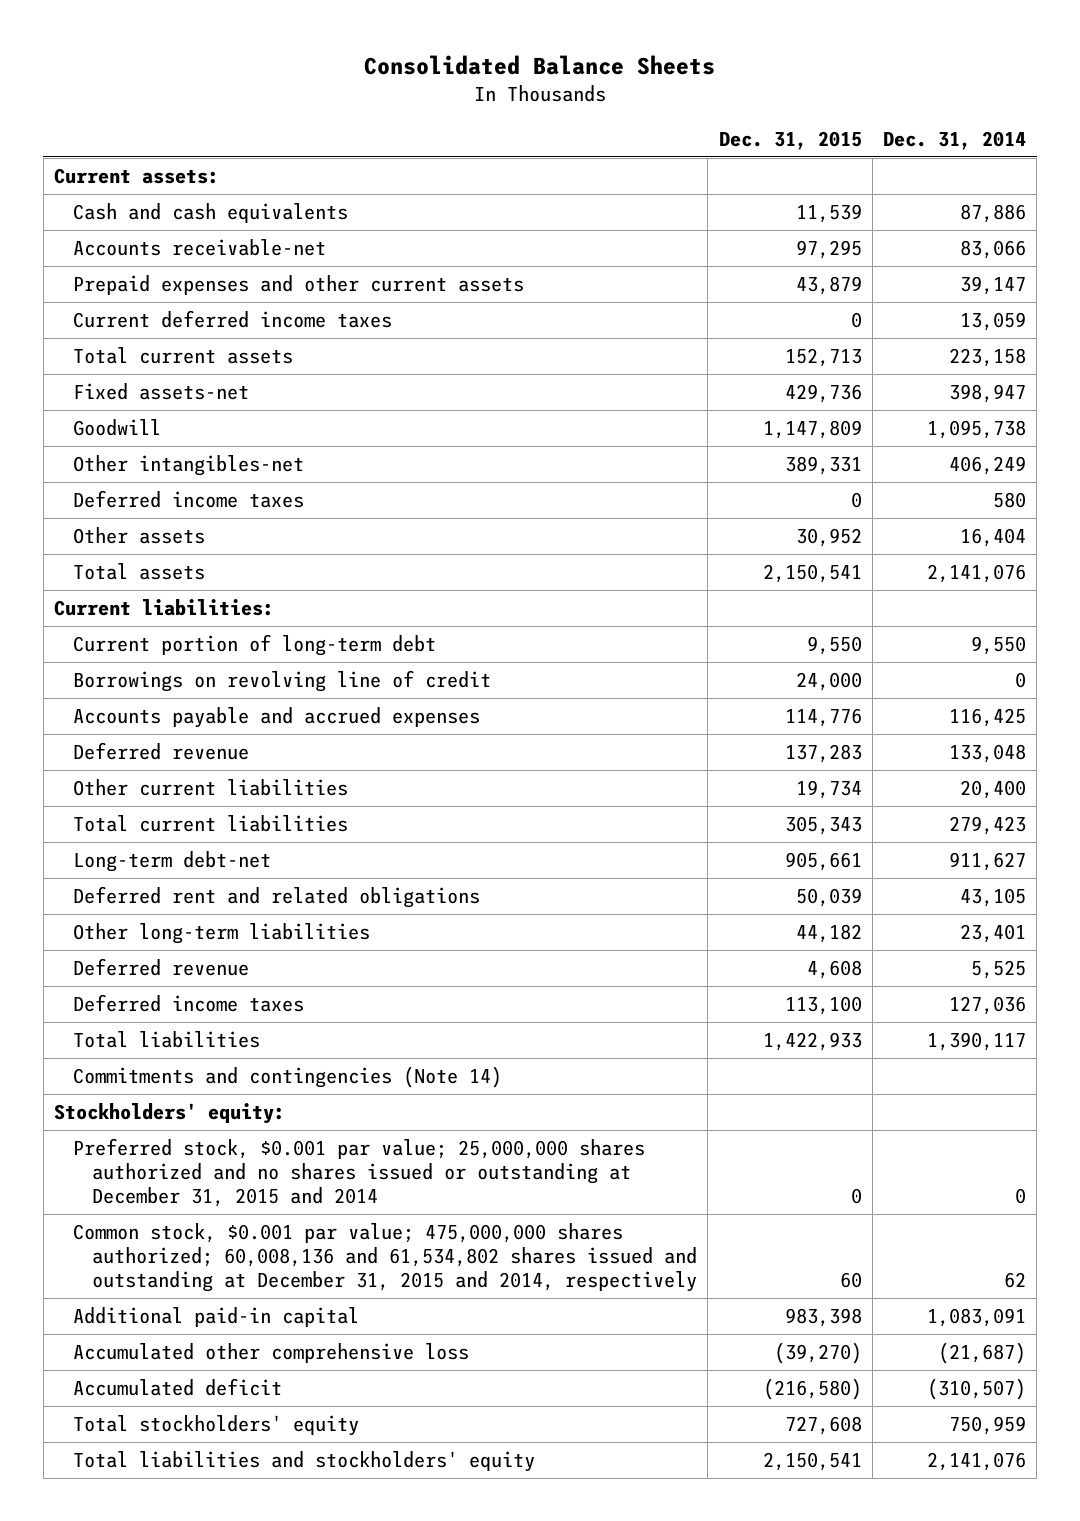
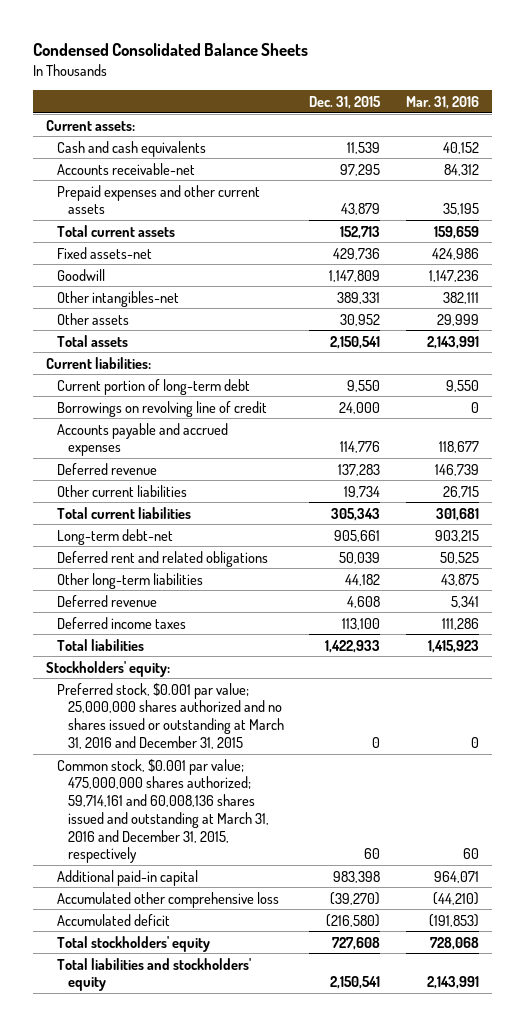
- Consolidated Balance Sheets
+ Condensed Consolidated Balance Sheets
- | Dec. 31, 2015 | Dec. 31, 2014
+ | Dec. 31, 2015 | Mar. 31, 2016
- Current deferred income taxes | 0 | 13,059
- Deferred income taxes | 0 | 580
- Commitments and contingencies (Note 14)
- Preferred stock, $0.001 par value; 25,000,000 shares authorized and no shares issued or outstanding at December 31, 2015 and 2014 | 0 | 0
- Common stock, $0.001 par value; 475,000,000 shares authorized; 60,008,136 and 61,534,802 shares issued and outstanding at December 31, 2015 and 2014, respectively | 60 | 62
+ Preferred stock, $0.001 par value; 25,000,000 shares authorized and no shares issued or outstanding at March 31, 2016 and December 31, 2015 | 0 | 0
+ Common stock, $0.001 par value; 475,000,000 shares authorized; 59,714,161 and 60,008,136 shares issued and outstanding at March 31, 2016 and December 31, 2015, respectively | 60 | 60

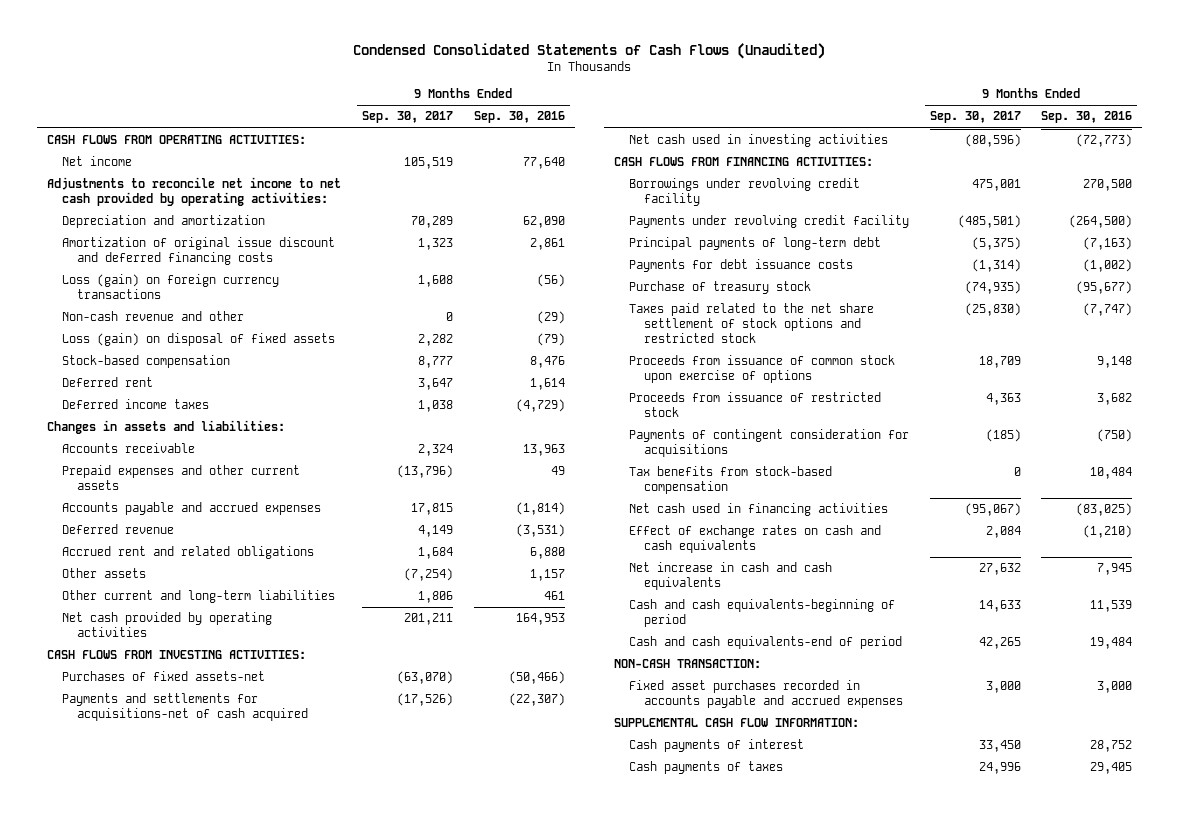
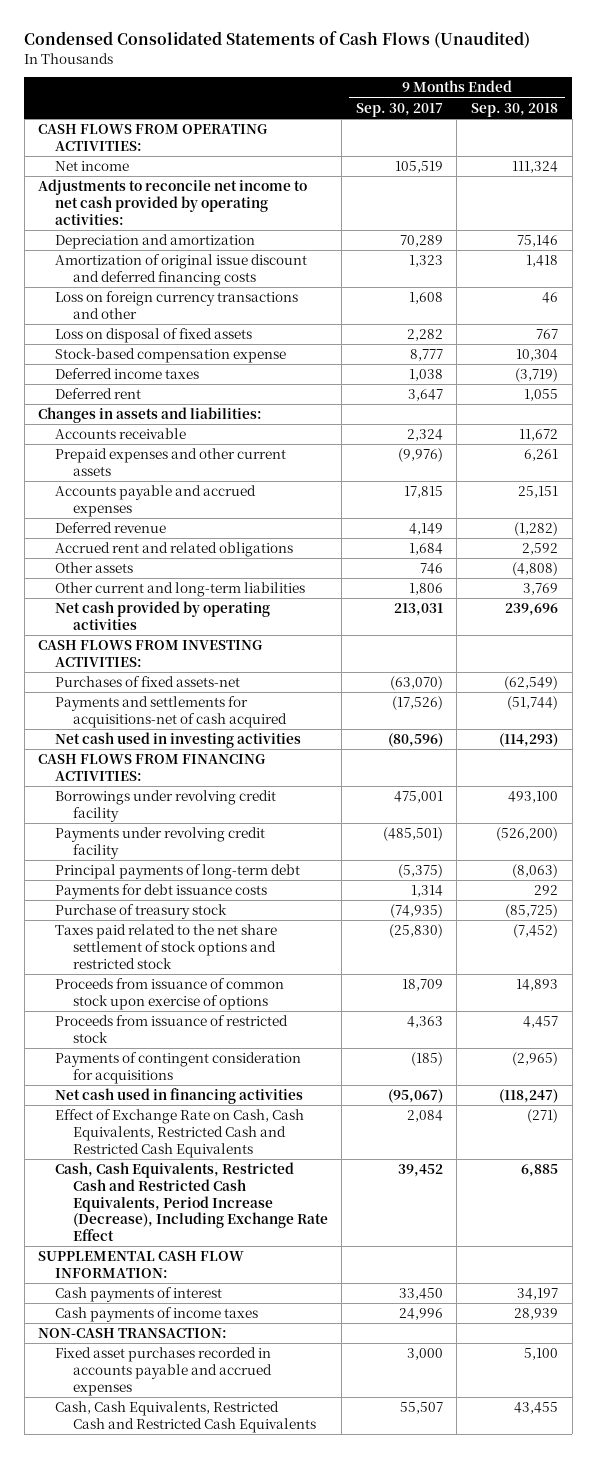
- | 9 Months Ended Sep. 30, 2017 | 9 Months Ended Sep. 30, 2016
+ | 9 Months Ended Sep. 30, 2017 | 9 Months Ended Sep. 30, 2018
- Loss (gain) on foreign currency transactions | 1,608 | (56)
- Non-cash revenue and other | 0 | (29)
- Loss (gain) on disposal of fixed assets | 2,282 | (79)
- Stock-based compensation | 8,777 | 8,476
+ Loss on foreign currency transactions and other | 1,608 | 46
+ Loss on disposal of fixed assets | 2,282 | 767
+ Stock-based compensation expense | 8,777 | 10,304
moved down: Deferred rent | 3,647 | 1,055
- Prepaid expenses and other current assets | (13,796) | 49
+ Prepaid expenses and other current assets | (9,976) | 6,261
- Other assets | (7,254) | 1,157
+ Other assets | 746 | (4,808)
- Net cash provided by operating activities | 201,211 | 164,953
+ Net cash provided by operating activities | 213,031 | 239,696
- Payments for debt issuance costs | (1,314) | (1,002)
+ Payments for debt issuance costs | 1,314 | 292
- Tax benefits from stock-based compensation | 0 | 10,484
- Effect of exchange rates on cash and cash equivalents | 2,084 | (1,210)
- Net increase in cash and cash equivalents | 27,632 | 7,945
- Cash and cash equivalents-beginning of period | 14,633 | 11,539
- Cash and cash equivalents-end of period | 42,265 | 19,484
+ Effect of Exchange Rate on Cash, Cash Equivalents, Restricted Cash and Restricted Cash Equivalents | 2,084 | (271)
+ Cash, Cash Equivalents, Restricted Cash and Restricted Cash Equivalents, Period Increase (Decrease), Including Exchange Rate Effect | 39,452 | 6,885
- Cash payments of taxes | 24,996 | 29,405
+ Cash payments of income taxes | 24,996 | 28,939
moved down: NON-CASH TRANSACTION:
moved down: Fixed asset purchases recorded in accounts payable and accrued expenses | 3,000 | 5,100
+ Cash, Cash Equivalents, Restricted Cash and Restricted Cash Equivalents | 55,507 | 43,455

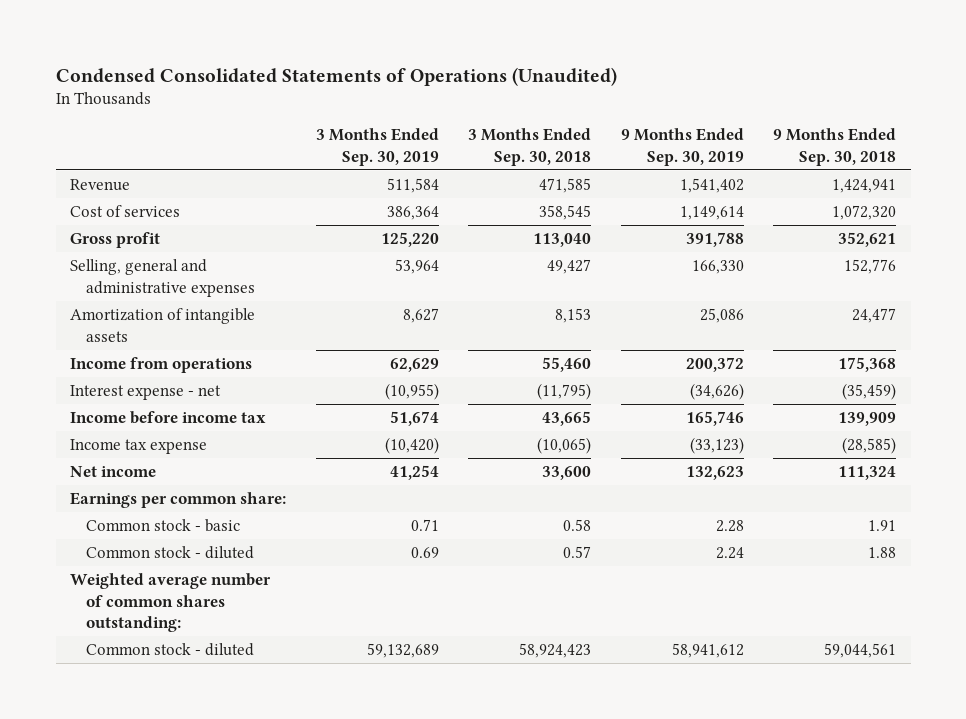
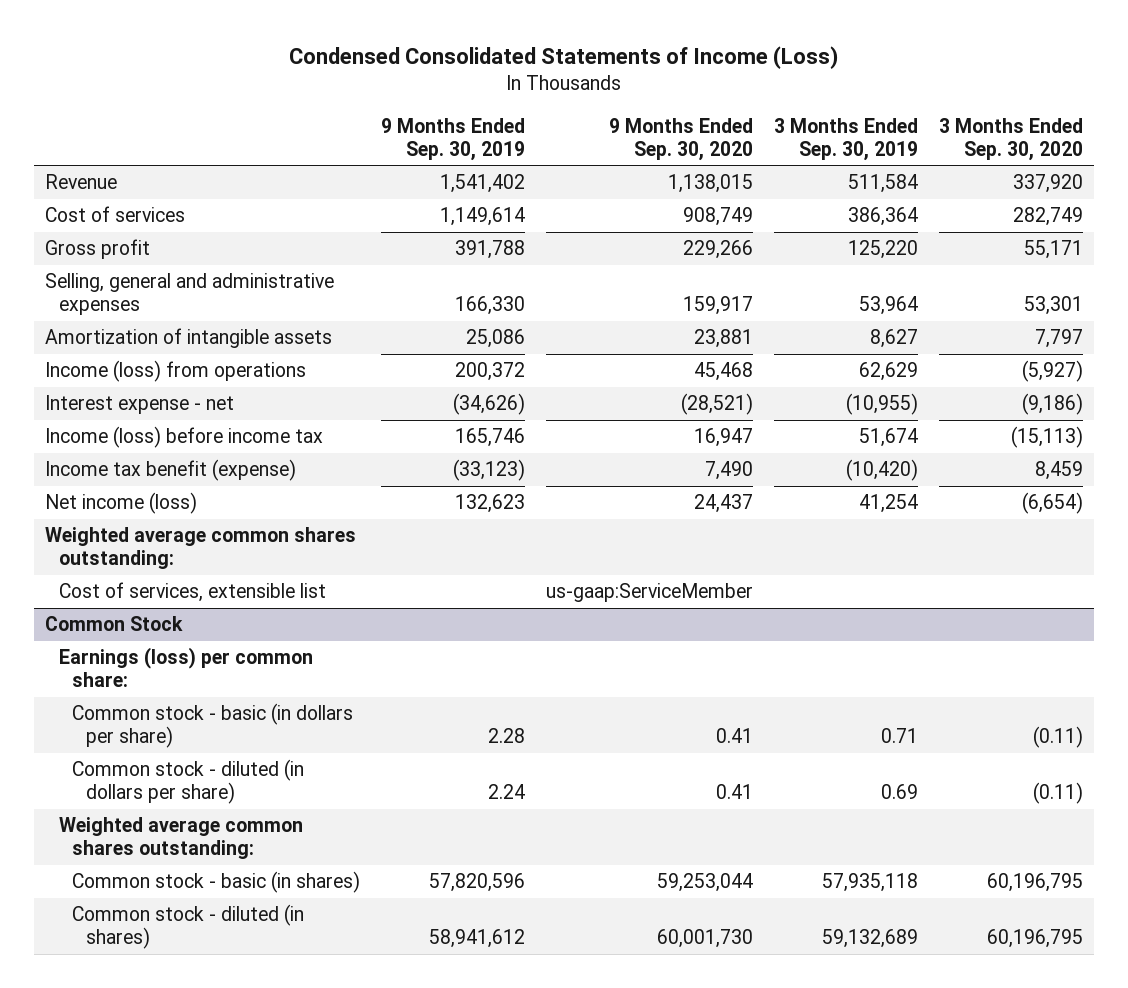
- Condensed Consolidated Statements of Operations (Unaudited)
+ Condensed Consolidated Statements of Income (Loss)
- | 3 Months Ended Sep. 30, 2019 | 3 Months Ended Sep. 30, 2018 | 9 Months Ended Sep. 30, 2019 | 9 Months Ended Sep. 30, 2018
+ | 9 Months Ended Sep. 30, 2019 | 9 Months Ended Sep. 30, 2020 | 3 Months Ended Sep. 30, 2019 | 3 Months Ended Sep. 30, 2020
- Income from operations | 62,629 | 55,460 | 200,372 | 175,368
+ Income (loss) from operations | 200,372 | 45,468 | 62,629 | (5,927)
- Income before income tax | 51,674 | 43,665 | 165,746 | 139,909
- Income tax expense | (10,420) | (10,065) | (33,123) | (28,585)
- Net income | 41,254 | 33,600 | 132,623 | 111,324
- Earnings per common share:
- Common stock - basic | 0.71 | 0.58 | 2.28 | 1.91
- Common stock - diluted | 0.69 | 0.57 | 2.24 | 1.88
- Weighted average number of common shares outstanding:
- Common stock - diluted | 59,132,689 | 58,924,423 | 58,941,612 | 59,044,561
+ Income (loss) before income tax | 165,746 | 16,947 | 51,674 | (15,113)
+ Income tax benefit (expense) | (33,123) | 7,490 | (10,420) | 8,459
+ Net income (loss) | 132,623 | 24,437 | 41,254 | (6,654)
+ Weighted average common shares outstanding:
+ Cost of services, extensible list | | us-gaap:ServiceMember | |
+ Common Stock
+ Earnings (loss) per common share:
+ Common stock - basic (in dollars per share) | 2.28 | 0.41 | 0.71 | (0.11)
+ Common stock - diluted (in dollars per share) | 2.24 | 0.41 | 0.69 | (0.11)
+ Weighted average common shares outstanding:
+ Common stock - basic (in shares) | 57,820,596 | 59,253,044 | 57,935,118 | 60,196,795
+ Common stock - diluted (in shares) | 58,941,612 | 60,001,730 | 59,132,689 | 60,196,795

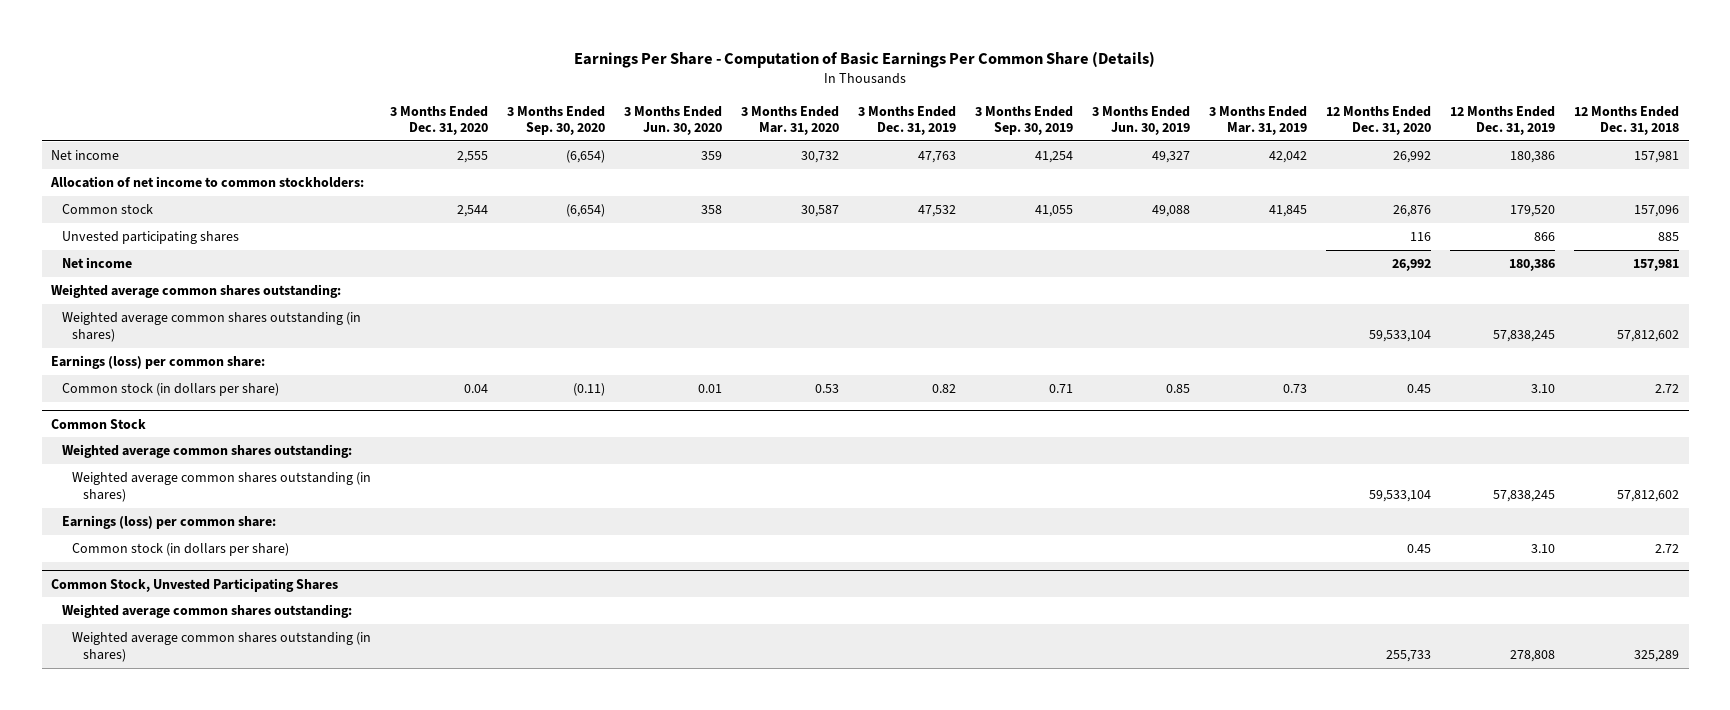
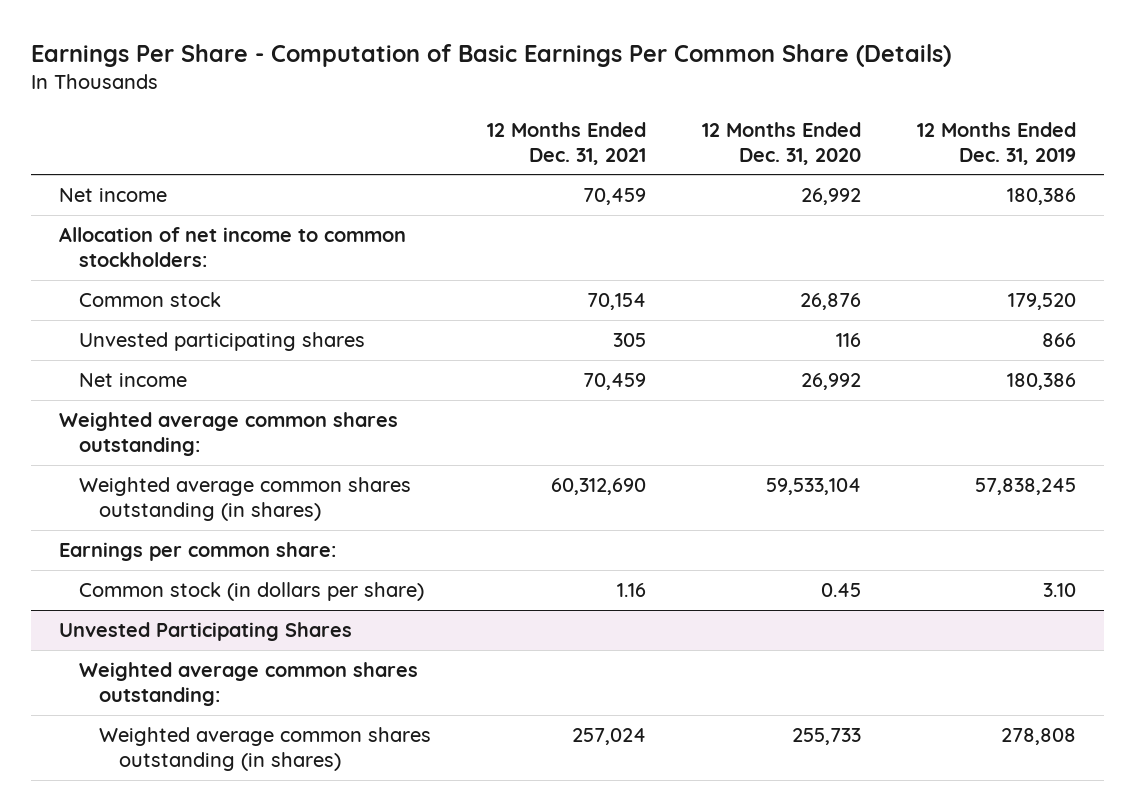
- | 3 Months Ended Dec. 31, 2020 | 3 Months Ended Sep. 30, 2020 | 3 Months Ended Jun. 30, 2020 | 3 Months Ended Mar. 31, 2020 | 3 Months Ended Dec. 31, 2019 | 3 Months Ended Sep. 30, 2019 | 3 Months Ended Jun. 30, 2019 | 3 Months Ended Mar. 31, 2019 | 12 Months Ended Dec. 31, 2020 | 12 Months Ended Dec. 31, 2019 | 12 Months Ended Dec. 31, 2018
+ | 12 Months Ended Dec. 31, 2021 | 12 Months Ended Dec. 31, 2020 | 12 Months Ended Dec. 31, 2019
- Earnings (loss) per common share:
- Common stock (in dollars per share) | 0.04 | (0.11) | 0.01 | 0.53 | 0.82 | 0.71 | 0.85 | 0.73 | 0.45 | 3.10 | 2.72
- Common Stock
- Weighted average common shares outstanding:
- Weighted average common shares outstanding (in shares) | | | | | | | | | 59,533,104 | 57,838,245 | 57,812,602
- Earnings (loss) per common share:
+ Earnings per common share:
- Common Stock, Unvested Participating Shares
+ Unvested Participating Shares

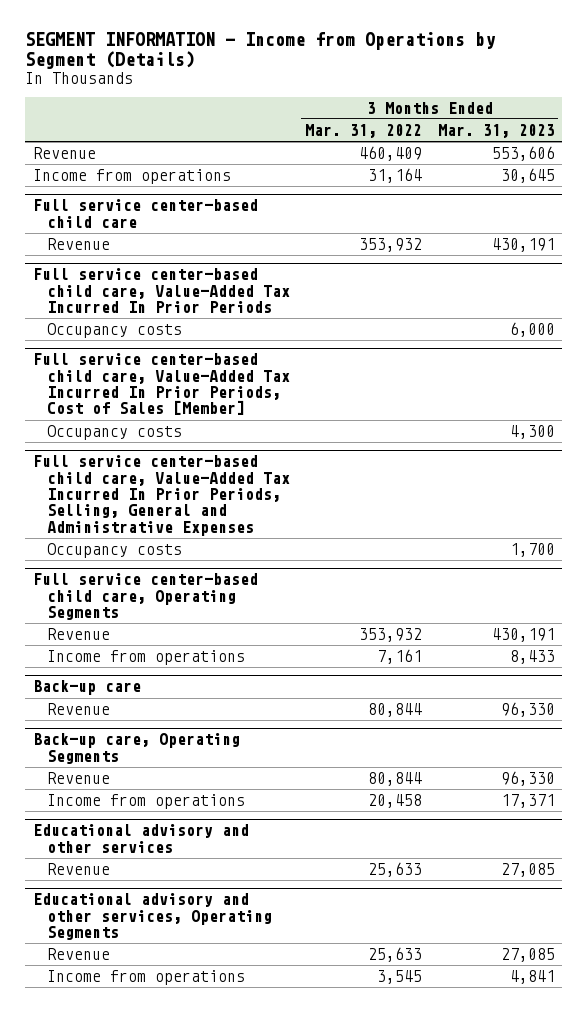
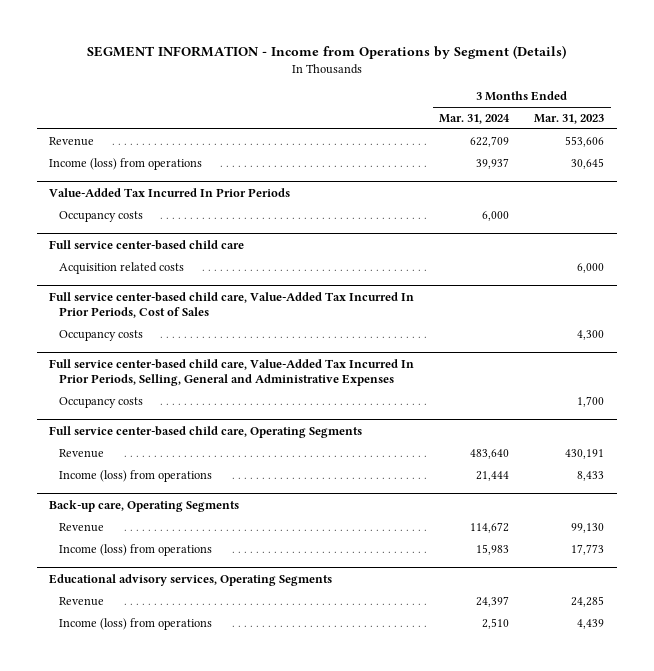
- | 3 Months Ended Mar. 31, 2022 | 3 Months Ended Mar. 31, 2023
+ | 3 Months Ended Mar. 31, 2024 | 3 Months Ended Mar. 31, 2023
- Income from operations | 31,164 | 30,645
+ Income (loss) from operations | 39,937 | 30,645
+ Value-Added Tax Incurred In Prior Periods
+ Occupancy costs | 6,000 |
@ Full service center-based child care
- Revenue | 353,932 | 430,191
- Full service center-based child care, Value-Added Tax Incurred In Prior Periods
- Occupancy costs | | 6,000
- Full service center-based child care, Value-Added Tax Incurred In Prior Periods, Cost of Sales [Member]
@ Full service center-based child care
+ Acquisition related costs | | 6,000
+ Full service center-based child care, Value-Added Tax Incurred In Prior Periods, Cost of Sales
@ Full service center-based child care, Operating Segments
- Income from operations | 7,161 | 8,433
- Back-up care
- Revenue | 80,844 | 96,330
@ Full service center-based child care, Operating Segments
+ Income (loss) from operations | 21,444 | 8,433
@ Back-up care, Operating Segments
- Revenue | 80,844 | 96,330
- Income from operations | 20,458 | 17,371
- Educational advisory and other services
- Revenue | 25,633 | 27,085
- Educational advisory and other services, Operating Segments
- Revenue | 25,633 | 27,085
- Income from operations | 3,545 | 4,841
@ Back-up care, Operating Segments
+ Revenue | 114,672 | 99,130
+ Income (loss) from operations | 15,983 | 17,773
+ Educational advisory services, Operating Segments
+ Revenue | 24,397 | 24,285
+ Income (loss) from operations | 2,510 | 4,439

